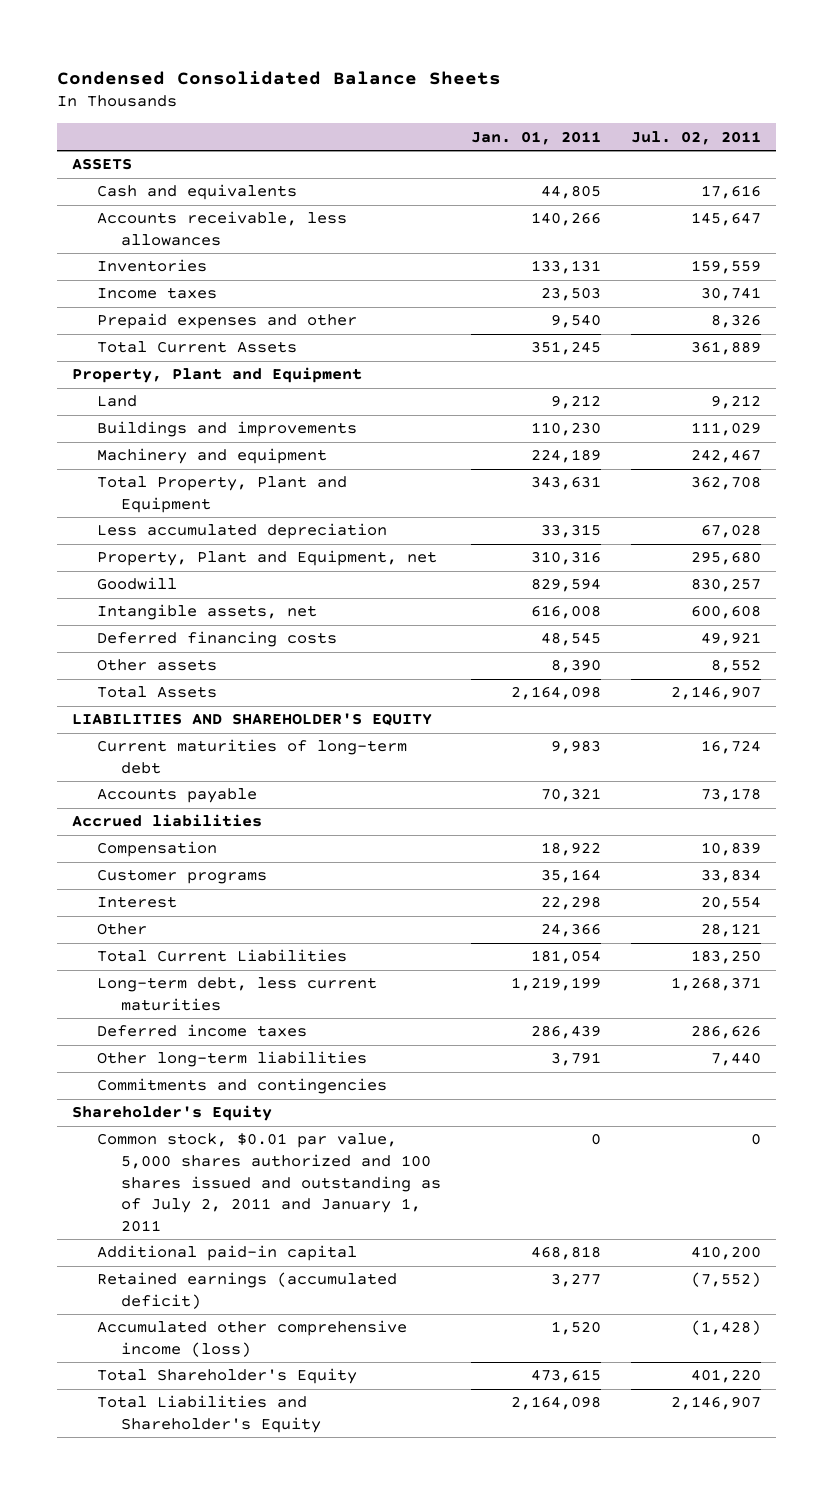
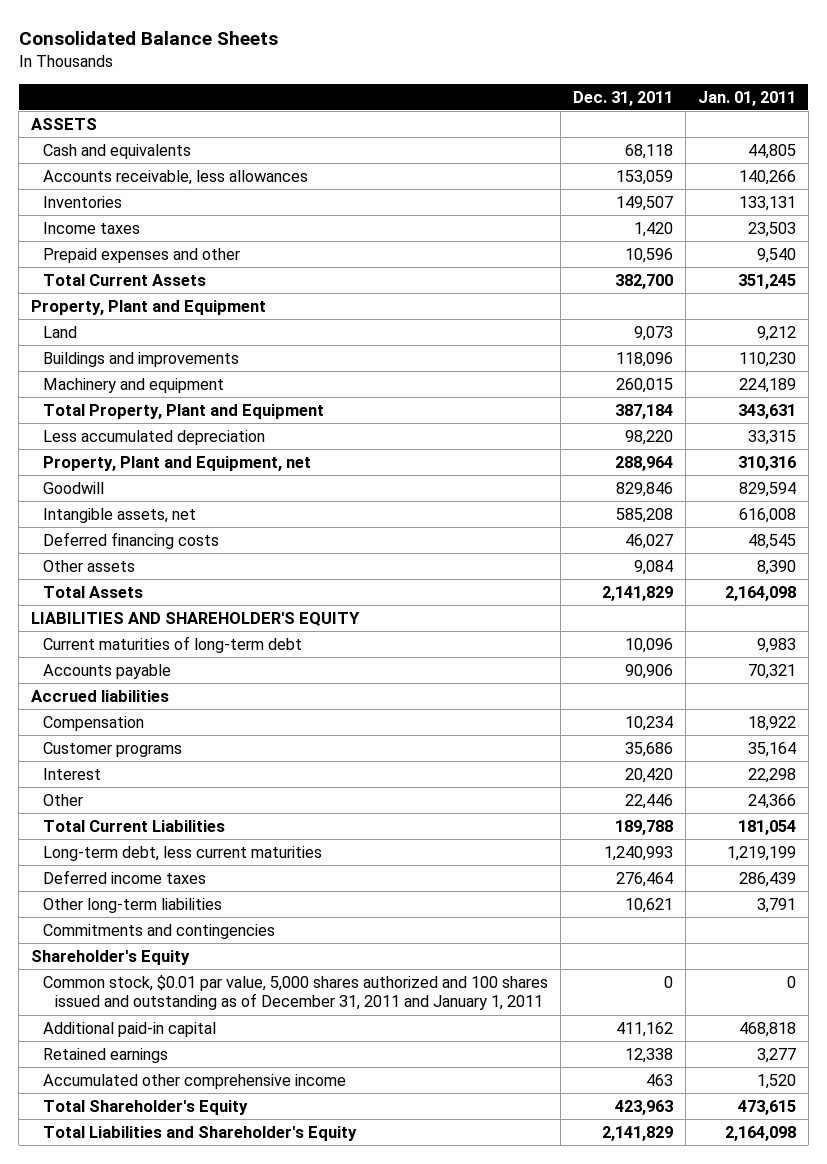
- Condensed Consolidated Balance Sheets
+ Consolidated Balance Sheets
- | Jan. 01, 2011 | Jul. 02, 2011
+ | Dec. 31, 2011 | Jan. 01, 2011
- Common stock, $0.01 par value, 5,000 shares authorized and 100 shares issued and outstanding as of July 2, 2011 and January 1, 2011 | 0 | 0
+ Common stock, $0.01 par value, 5,000 shares authorized and 100 shares issued and outstanding as of December 31, 2011 and January 1, 2011 | 0 | 0
- Retained earnings (accumulated deficit) | 3,277 | (7,552)
- Accumulated other comprehensive income (loss) | 1,520 | (1,428)
+ Retained earnings | 12,338 | 3,277
+ Accumulated other comprehensive income | 463 | 1,520

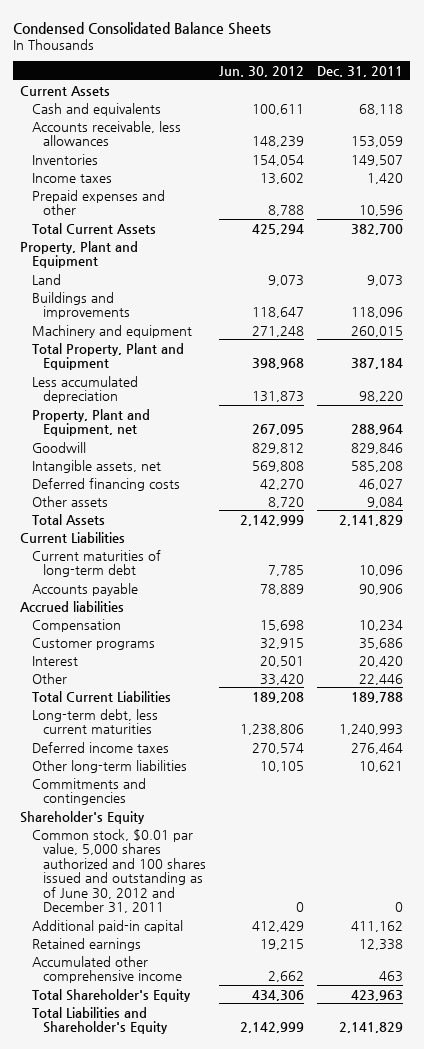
- Consolidated Balance Sheets
+ Condensed Consolidated Balance Sheets
- | Dec. 31, 2011 | Jan. 01, 2011
+ | Jun. 30, 2012 | Dec. 31, 2011
- ASSETS
+ Current Assets
- LIABILITIES AND SHAREHOLDER'S EQUITY
+ Current Liabilities
- Common stock, $0.01 par value, 5,000 shares authorized and 100 shares issued and outstanding as of December 31, 2011 and January 1, 2011 | 0 | 0
+ Common stock, $0.01 par value, 5,000 shares authorized and 100 shares issued and outstanding as of June 30, 2012 and December 31, 2011 | 0 | 0

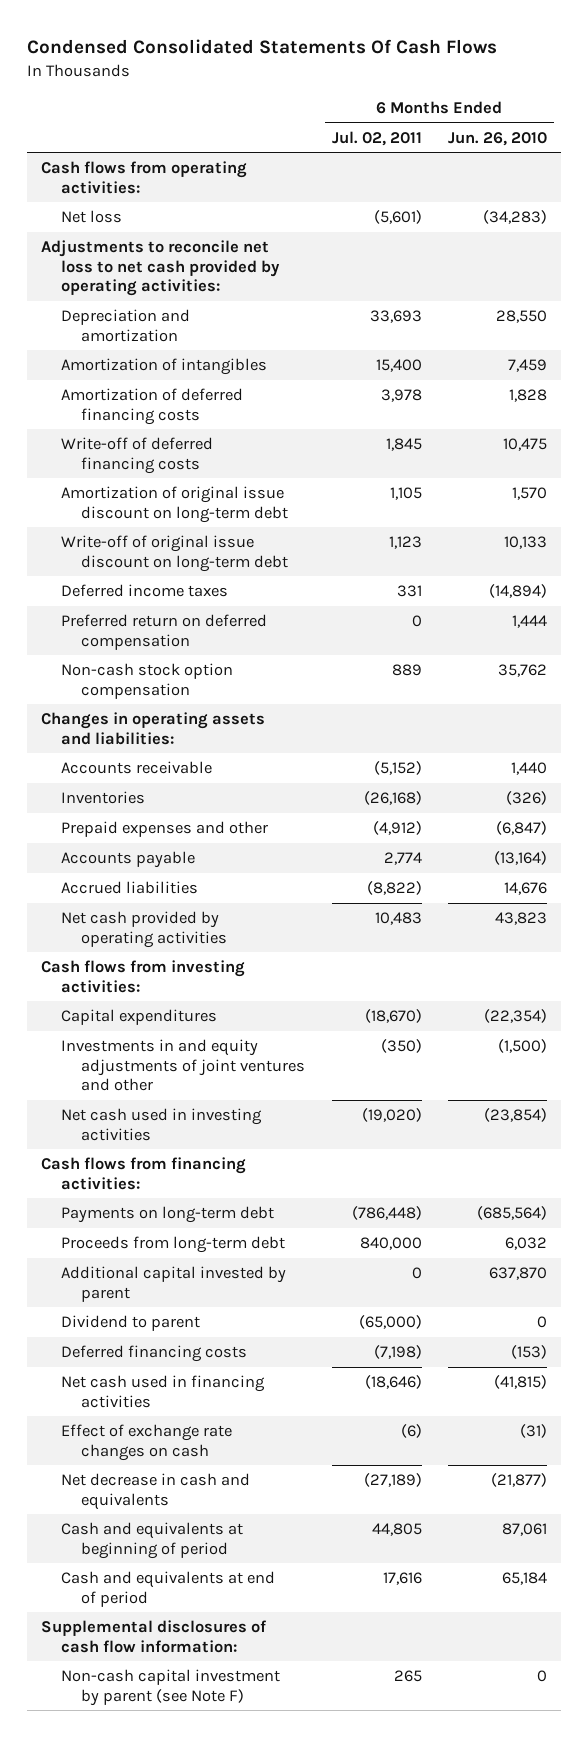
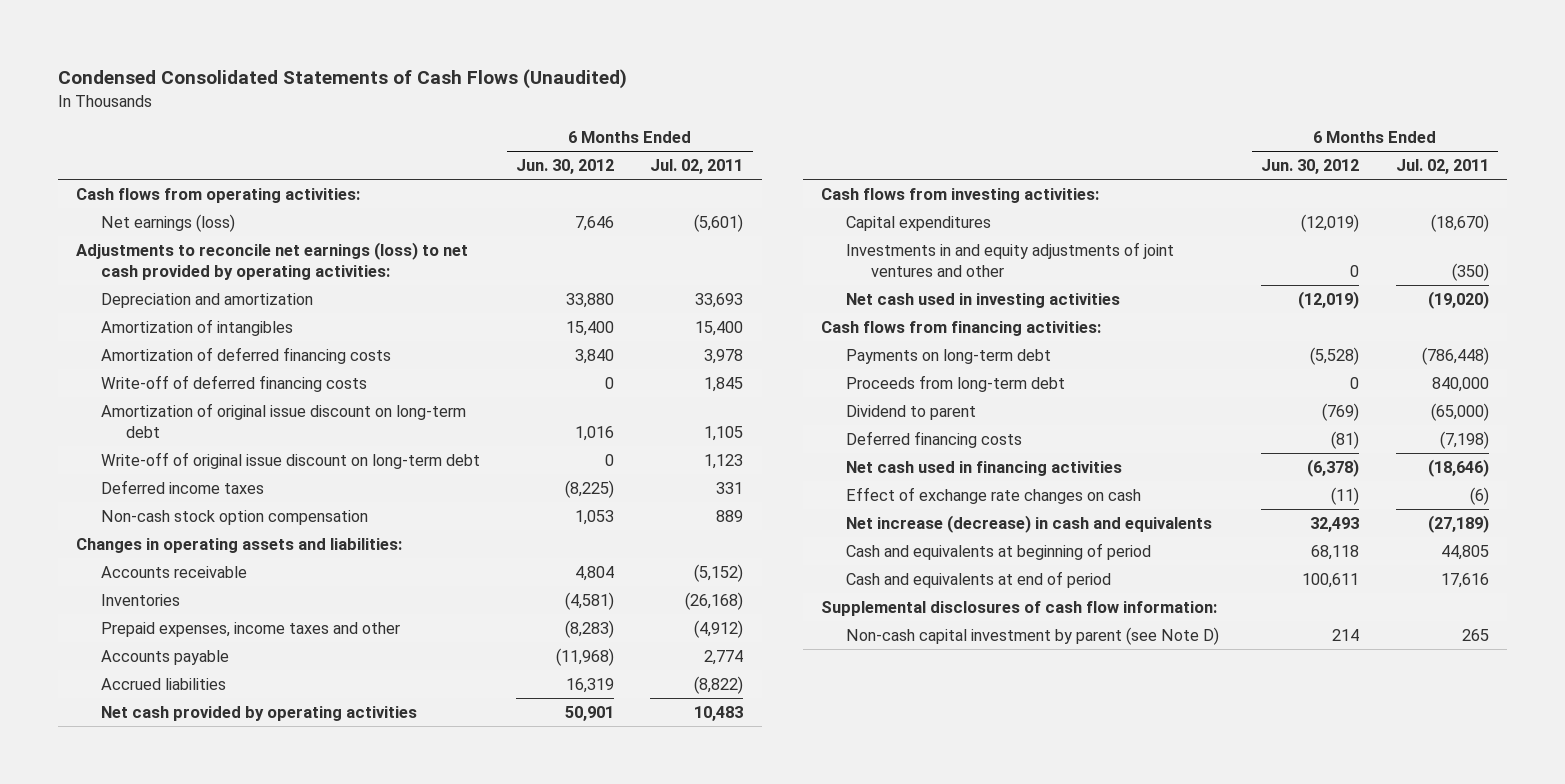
- Condensed Consolidated Statements Of Cash Flows
+ Condensed Consolidated Statements of Cash Flows (Unaudited)
- | 6 Months Ended Jul. 02, 2011 | 6 Months Ended Jun. 26, 2010
+ | 6 Months Ended Jun. 30, 2012 | 6 Months Ended Jul. 02, 2011
- Net loss | (5,601) | (34,283)
- Adjustments to reconcile net loss to net cash provided by operating activities:
+ Net earnings (loss) | 7,646 | (5,601)
+ Adjustments to reconcile net earnings (loss) to net cash provided by operating activities:
- Preferred return on deferred compensation | 0 | 1,444
- Prepaid expenses and other | (4,912) | (6,847)
+ Prepaid expenses, income taxes and other | (8,283) | (4,912)
- Additional capital invested by parent | 0 | 637,870
- Net decrease in cash and equivalents | (27,189) | (21,877)
+ Net increase (decrease) in cash and equivalents | 32,493 | (27,189)
- Non-cash capital investment by parent (see Note F) | 265 | 0
+ Non-cash capital investment by parent (see Note D) | 214 | 265

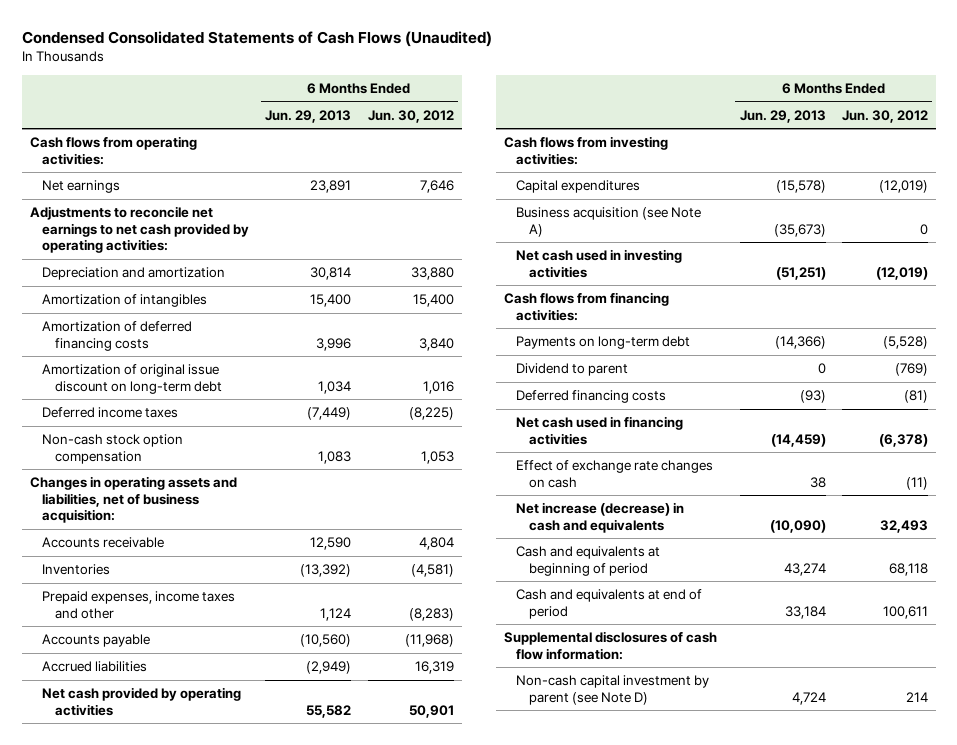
- | 6 Months Ended Jun. 30, 2012 | 6 Months Ended Jul. 02, 2011
+ | 6 Months Ended Jun. 29, 2013 | 6 Months Ended Jun. 30, 2012
- Net earnings (loss) | 7,646 | (5,601)
- Adjustments to reconcile net earnings (loss) to net cash provided by operating activities:
+ Net earnings | 23,891 | 7,646
+ Adjustments to reconcile net earnings to net cash provided by operating activities:
- Write-off of deferred financing costs | 0 | 1,845
- Write-off of original issue discount on long-term debt | 0 | 1,123
- Changes in operating assets and liabilities:
+ Changes in operating assets and liabilities, net of business acquisition:
- Investments in and equity adjustments of joint ventures and other | 0 | (350)
+ Business acquisition (see Note A) | (35,673) | 0
- Proceeds from long-term debt | 0 | 840,000

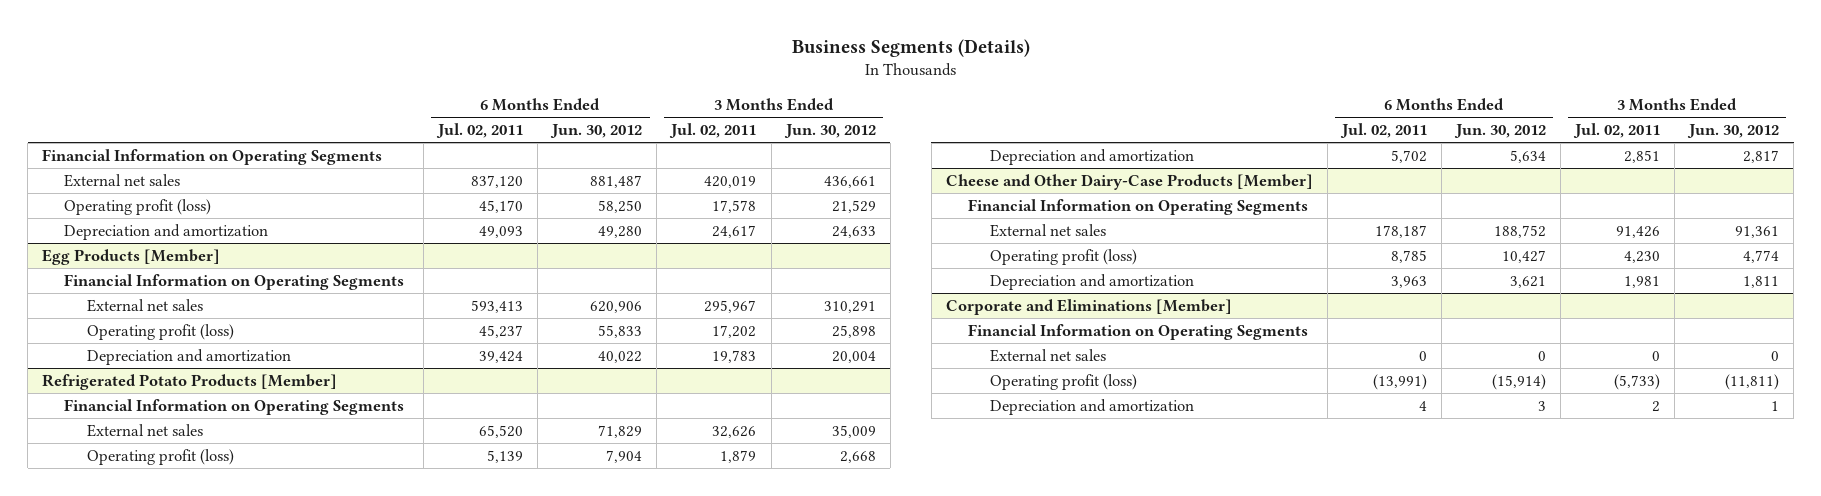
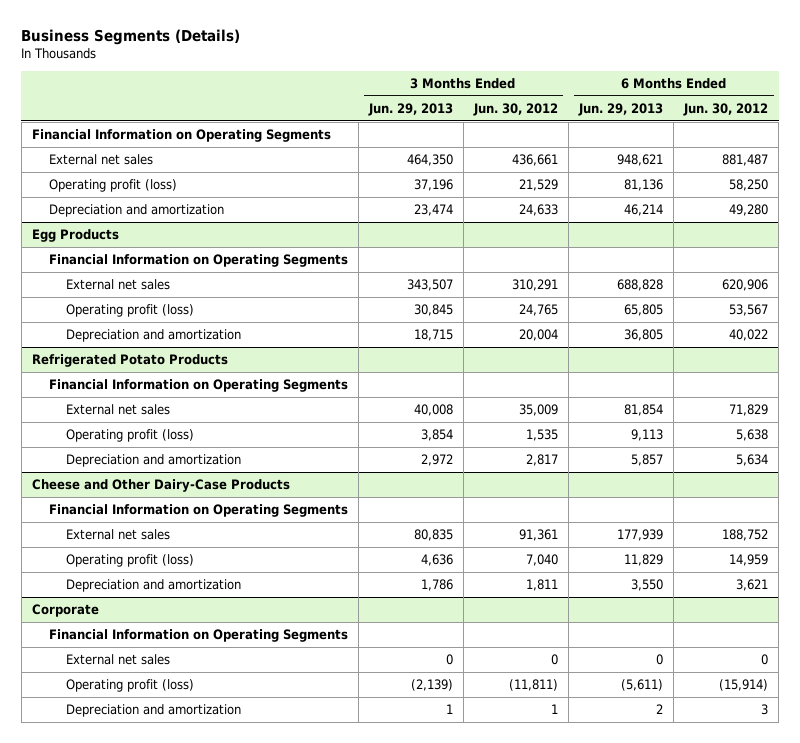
- | 6 Months Ended Jul. 02, 2011 | 6 Months Ended Jun. 30, 2012 | 3 Months Ended Jul. 02, 2011 | 3 Months Ended Jun. 30, 2012
+ | 3 Months Ended Jun. 29, 2013 | 3 Months Ended Jun. 30, 2012 | 6 Months Ended Jun. 29, 2013 | 6 Months Ended Jun. 30, 2012
- Egg Products [Member]
+ Egg Products
- Operating profit (loss) | 45,237 | 55,833 | 17,202 | 25,898
+ Operating profit (loss) | 30,845 | 24,765 | 65,805 | 53,567
- Refrigerated Potato Products [Member]
+ Refrigerated Potato Products
- Operating profit (loss) | 5,139 | 7,904 | 1,879 | 2,668
+ Operating profit (loss) | 3,854 | 1,535 | 9,113 | 5,638
- Cheese and Other Dairy-Case Products [Member]
+ Cheese and Other Dairy-Case Products
- Operating profit (loss) | 8,785 | 10,427 | 4,230 | 4,774
+ Operating profit (loss) | 4,636 | 7,040 | 11,829 | 14,959
- Corporate and Eliminations [Member]
+ Corporate

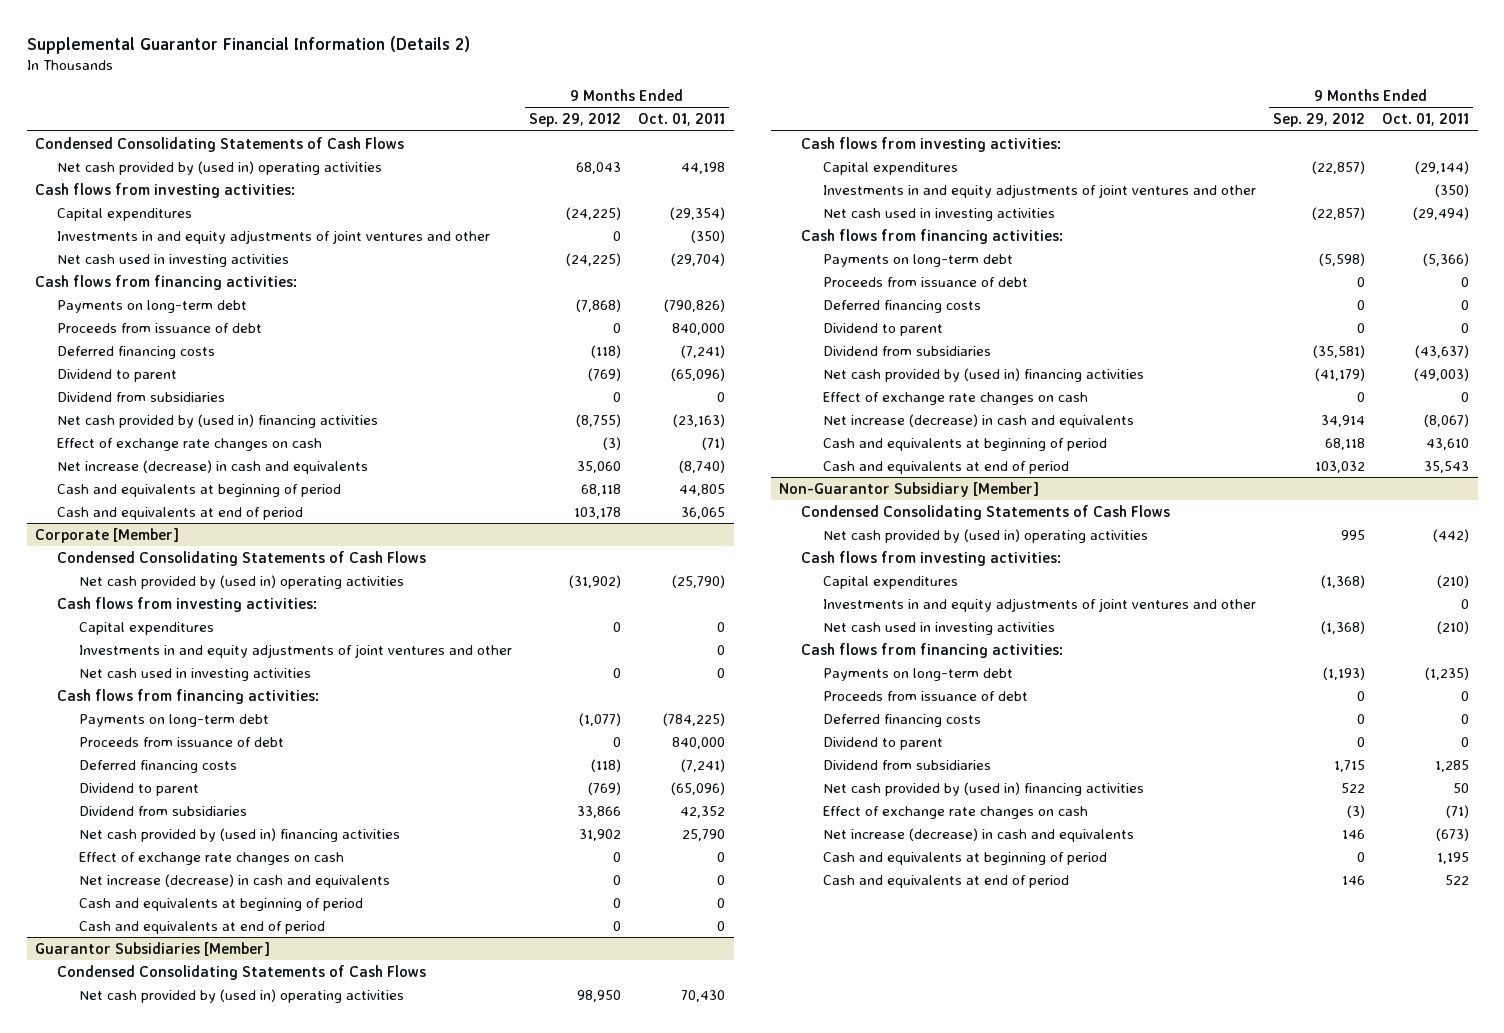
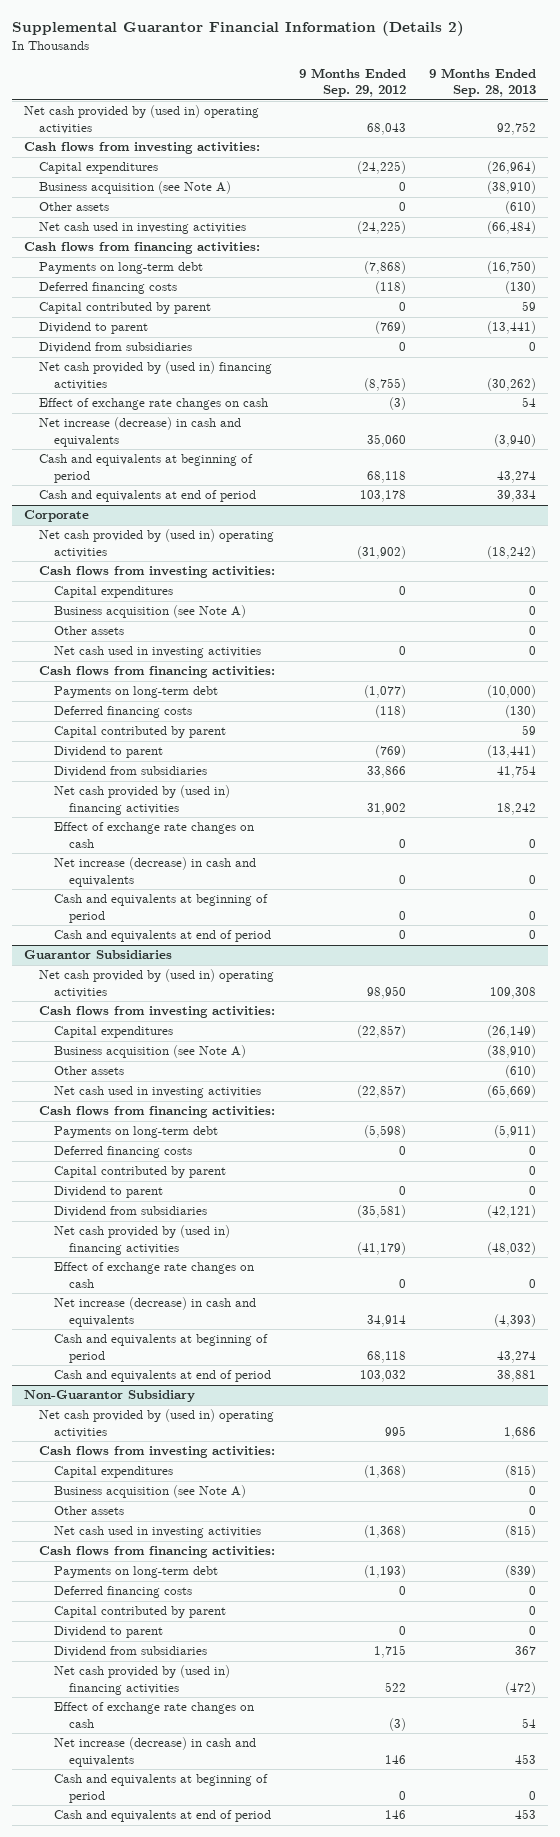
- | 9 Months Ended Sep. 29, 2012 | 9 Months Ended Oct. 01, 2011
+ | 9 Months Ended Sep. 29, 2012 | 9 Months Ended Sep. 28, 2013
- Condensed Consolidating Statements of Cash Flows
- Investments in and equity adjustments of joint ventures and other | 0 | (350)
+ Business acquisition (see Note A) | 0 | (38,910)
+ Other assets | 0 | (610)
- Proceeds from issuance of debt | 0 | 840,000
+ Capital contributed by parent | 0 | 59
- Corporate [Member]
- Condensed Consolidating Statements of Cash Flows
+ Corporate
- Investments in and equity adjustments of joint ventures and other | | 0
+ Business acquisition (see Note A) | | 0
+ Other assets | | 0
- Proceeds from issuance of debt | 0 | 840,000
+ Capital contributed by parent | | 59
- Guarantor Subsidiaries [Member]
- Condensed Consolidating Statements of Cash Flows
+ Guarantor Subsidiaries
- Investments in and equity adjustments of joint ventures and other | | (350)
+ Business acquisition (see Note A) | | (38,910)
+ Other assets | | (610)
- Proceeds from issuance of debt | 0 | 0
+ Capital contributed by parent | | 0
- Non-Guarantor Subsidiary [Member]
- Condensed Consolidating Statements of Cash Flows
+ Non-Guarantor Subsidiary
- Investments in and equity adjustments of joint ventures and other | | 0
+ Business acquisition (see Note A) | | 0
+ Other assets | | 0
- Proceeds from issuance of debt | 0 | 0
+ Capital contributed by parent | | 0

